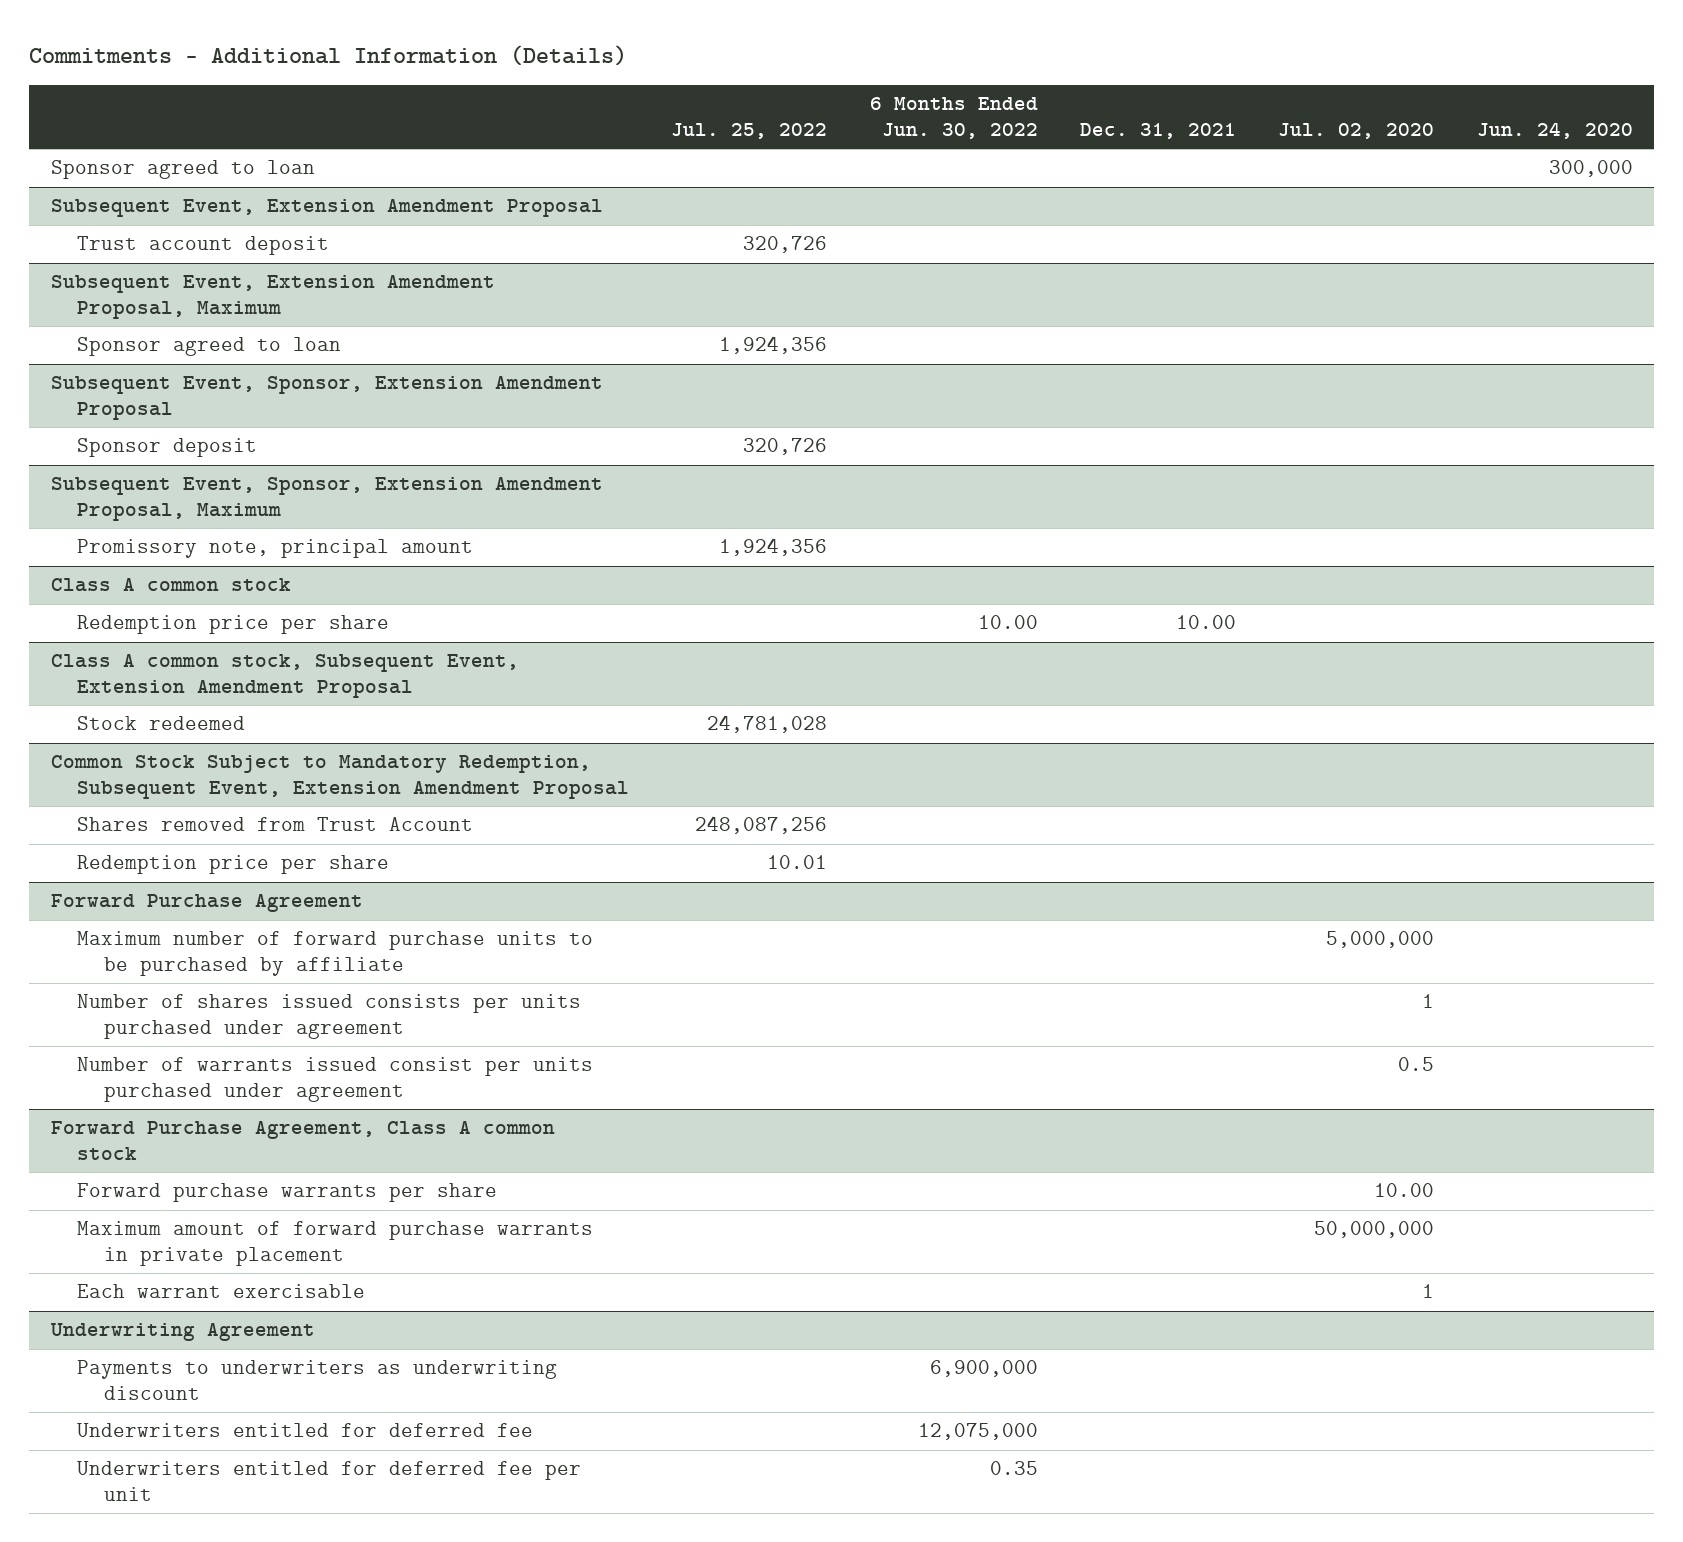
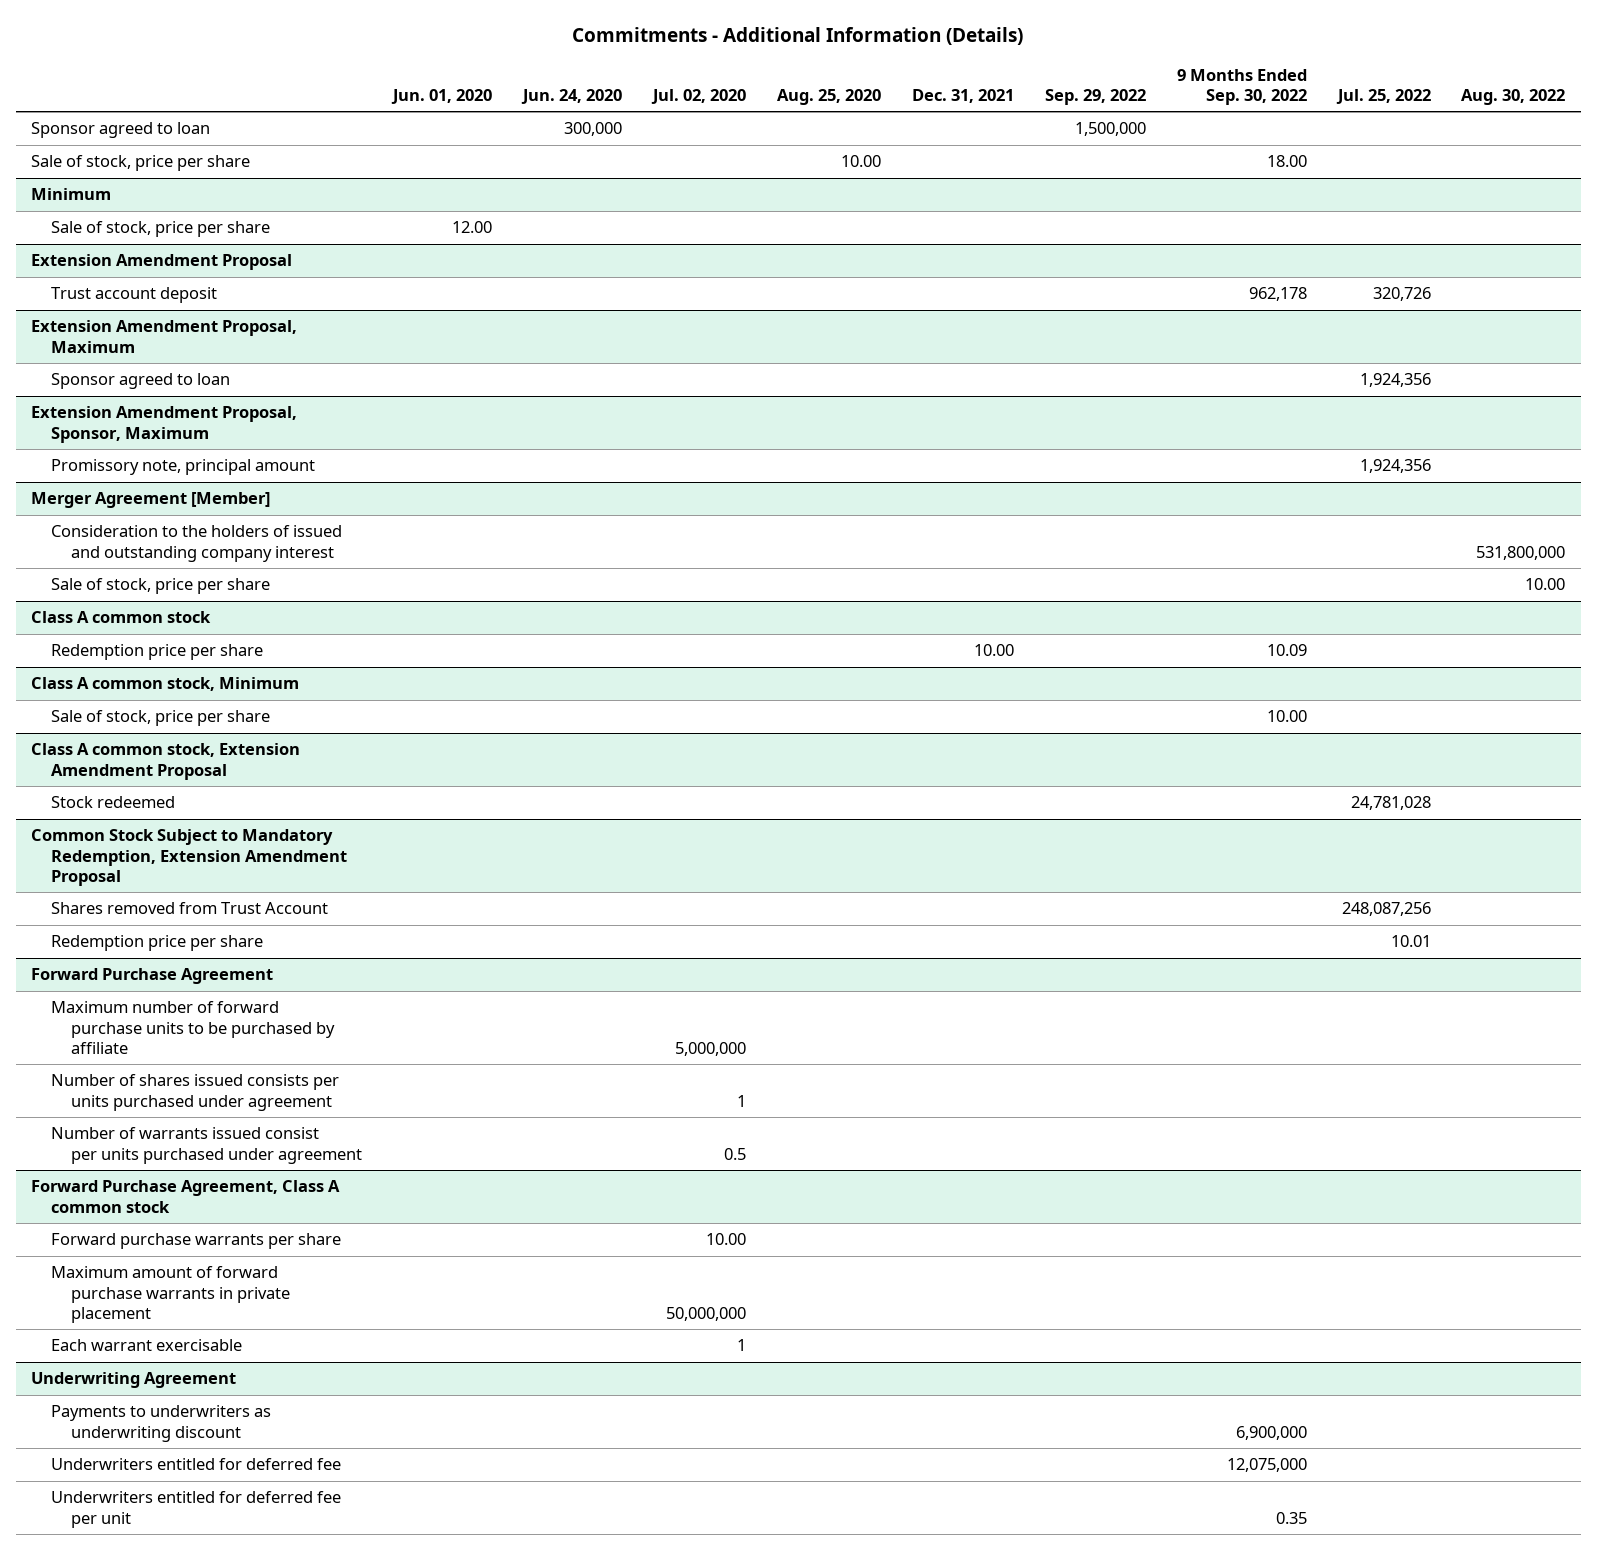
- | Jul. 25, 2022 | 6 Months Ended Jun. 30, 2022 | Dec. 31, 2021 | Jul. 02, 2020 | Jun. 24, 2020
+ | Jun. 01, 2020 | Jun. 24, 2020 | Jul. 02, 2020 | Aug. 25, 2020 | Dec. 31, 2021 | Sep. 29, 2022 | 9 Months Ended Sep. 30, 2022 | Jul. 25, 2022 | Aug. 30, 2022
- Subsequent Event, Extension Amendment Proposal
+ Sale of stock, price per share | | | | 10.00 | | | 18.00 | |
+ Minimum
+ Sale of stock, price per share | 12.00 | | | | | | | |
+ Extension Amendment Proposal
- Subsequent Event, Extension Amendment Proposal, Maximum
+ Extension Amendment Proposal, Maximum
- Subsequent Event, Sponsor, Extension Amendment Proposal
- Sponsor deposit | 320,726 | | | |
- Subsequent Event, Sponsor, Extension Amendment Proposal, Maximum
+ Extension Amendment Proposal, Sponsor, Maximum
+ Merger Agreement [Member]
+ Consideration to the holders of issued and outstanding company interest | | | | | | | | | 531,800,000
+ Sale of stock, price per share | | | | | | | | | 10.00
- Class A common stock, Subsequent Event, Extension Amendment Proposal
+ Class A common stock, Minimum
+ Sale of stock, price per share | | | | | | | 10.00 | |
+ Class A common stock, Extension Amendment Proposal
- Common Stock Subject to Mandatory Redemption, Subsequent Event, Extension Amendment Proposal
+ Common Stock Subject to Mandatory Redemption, Extension Amendment Proposal

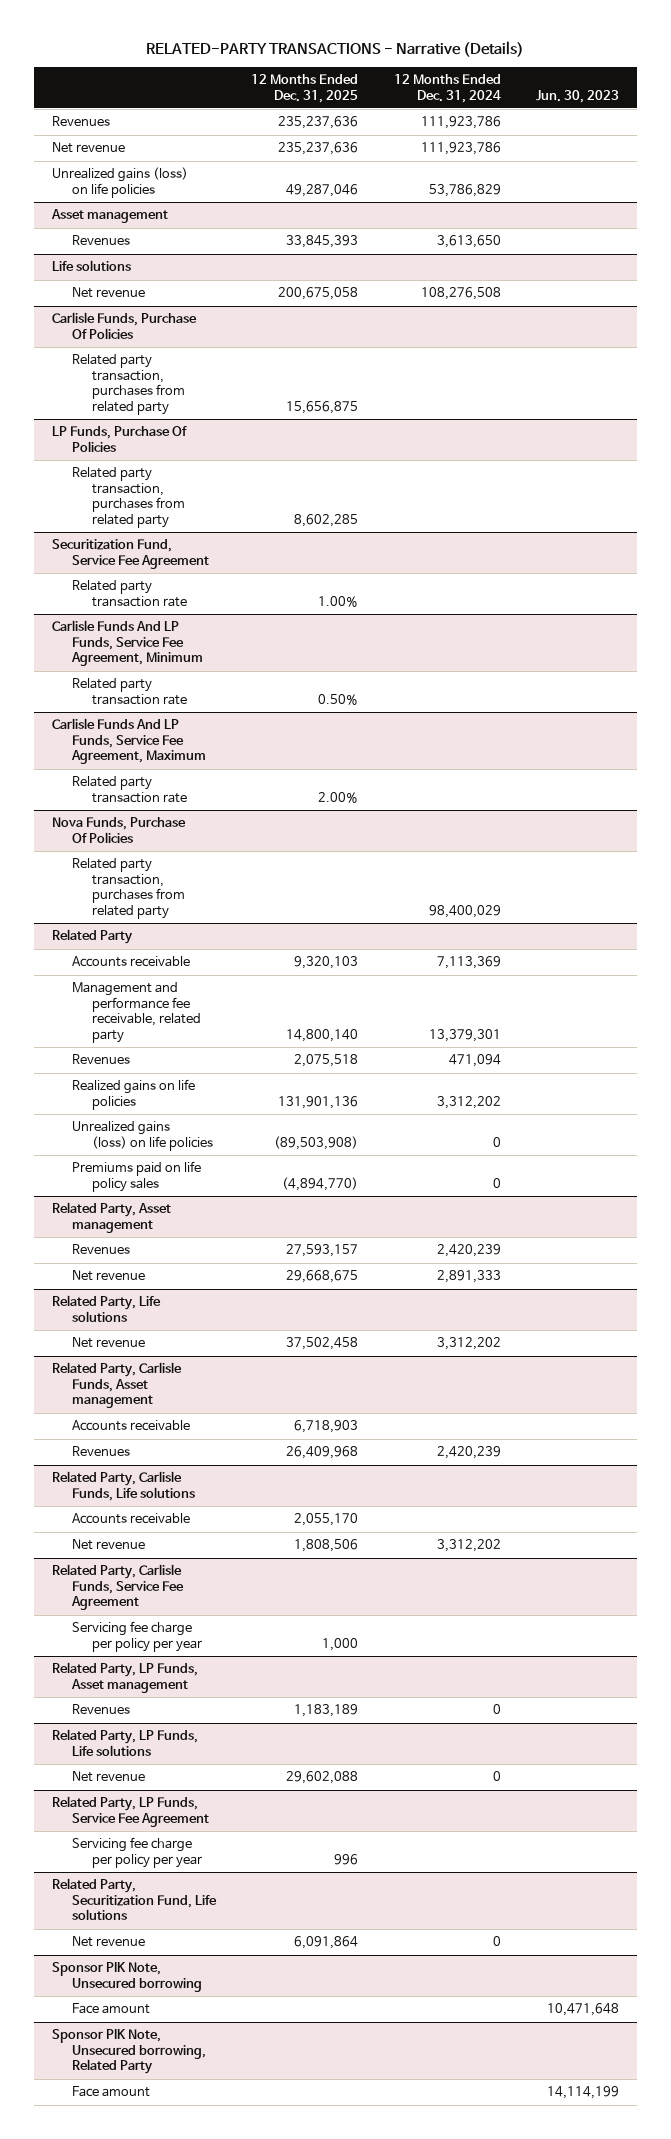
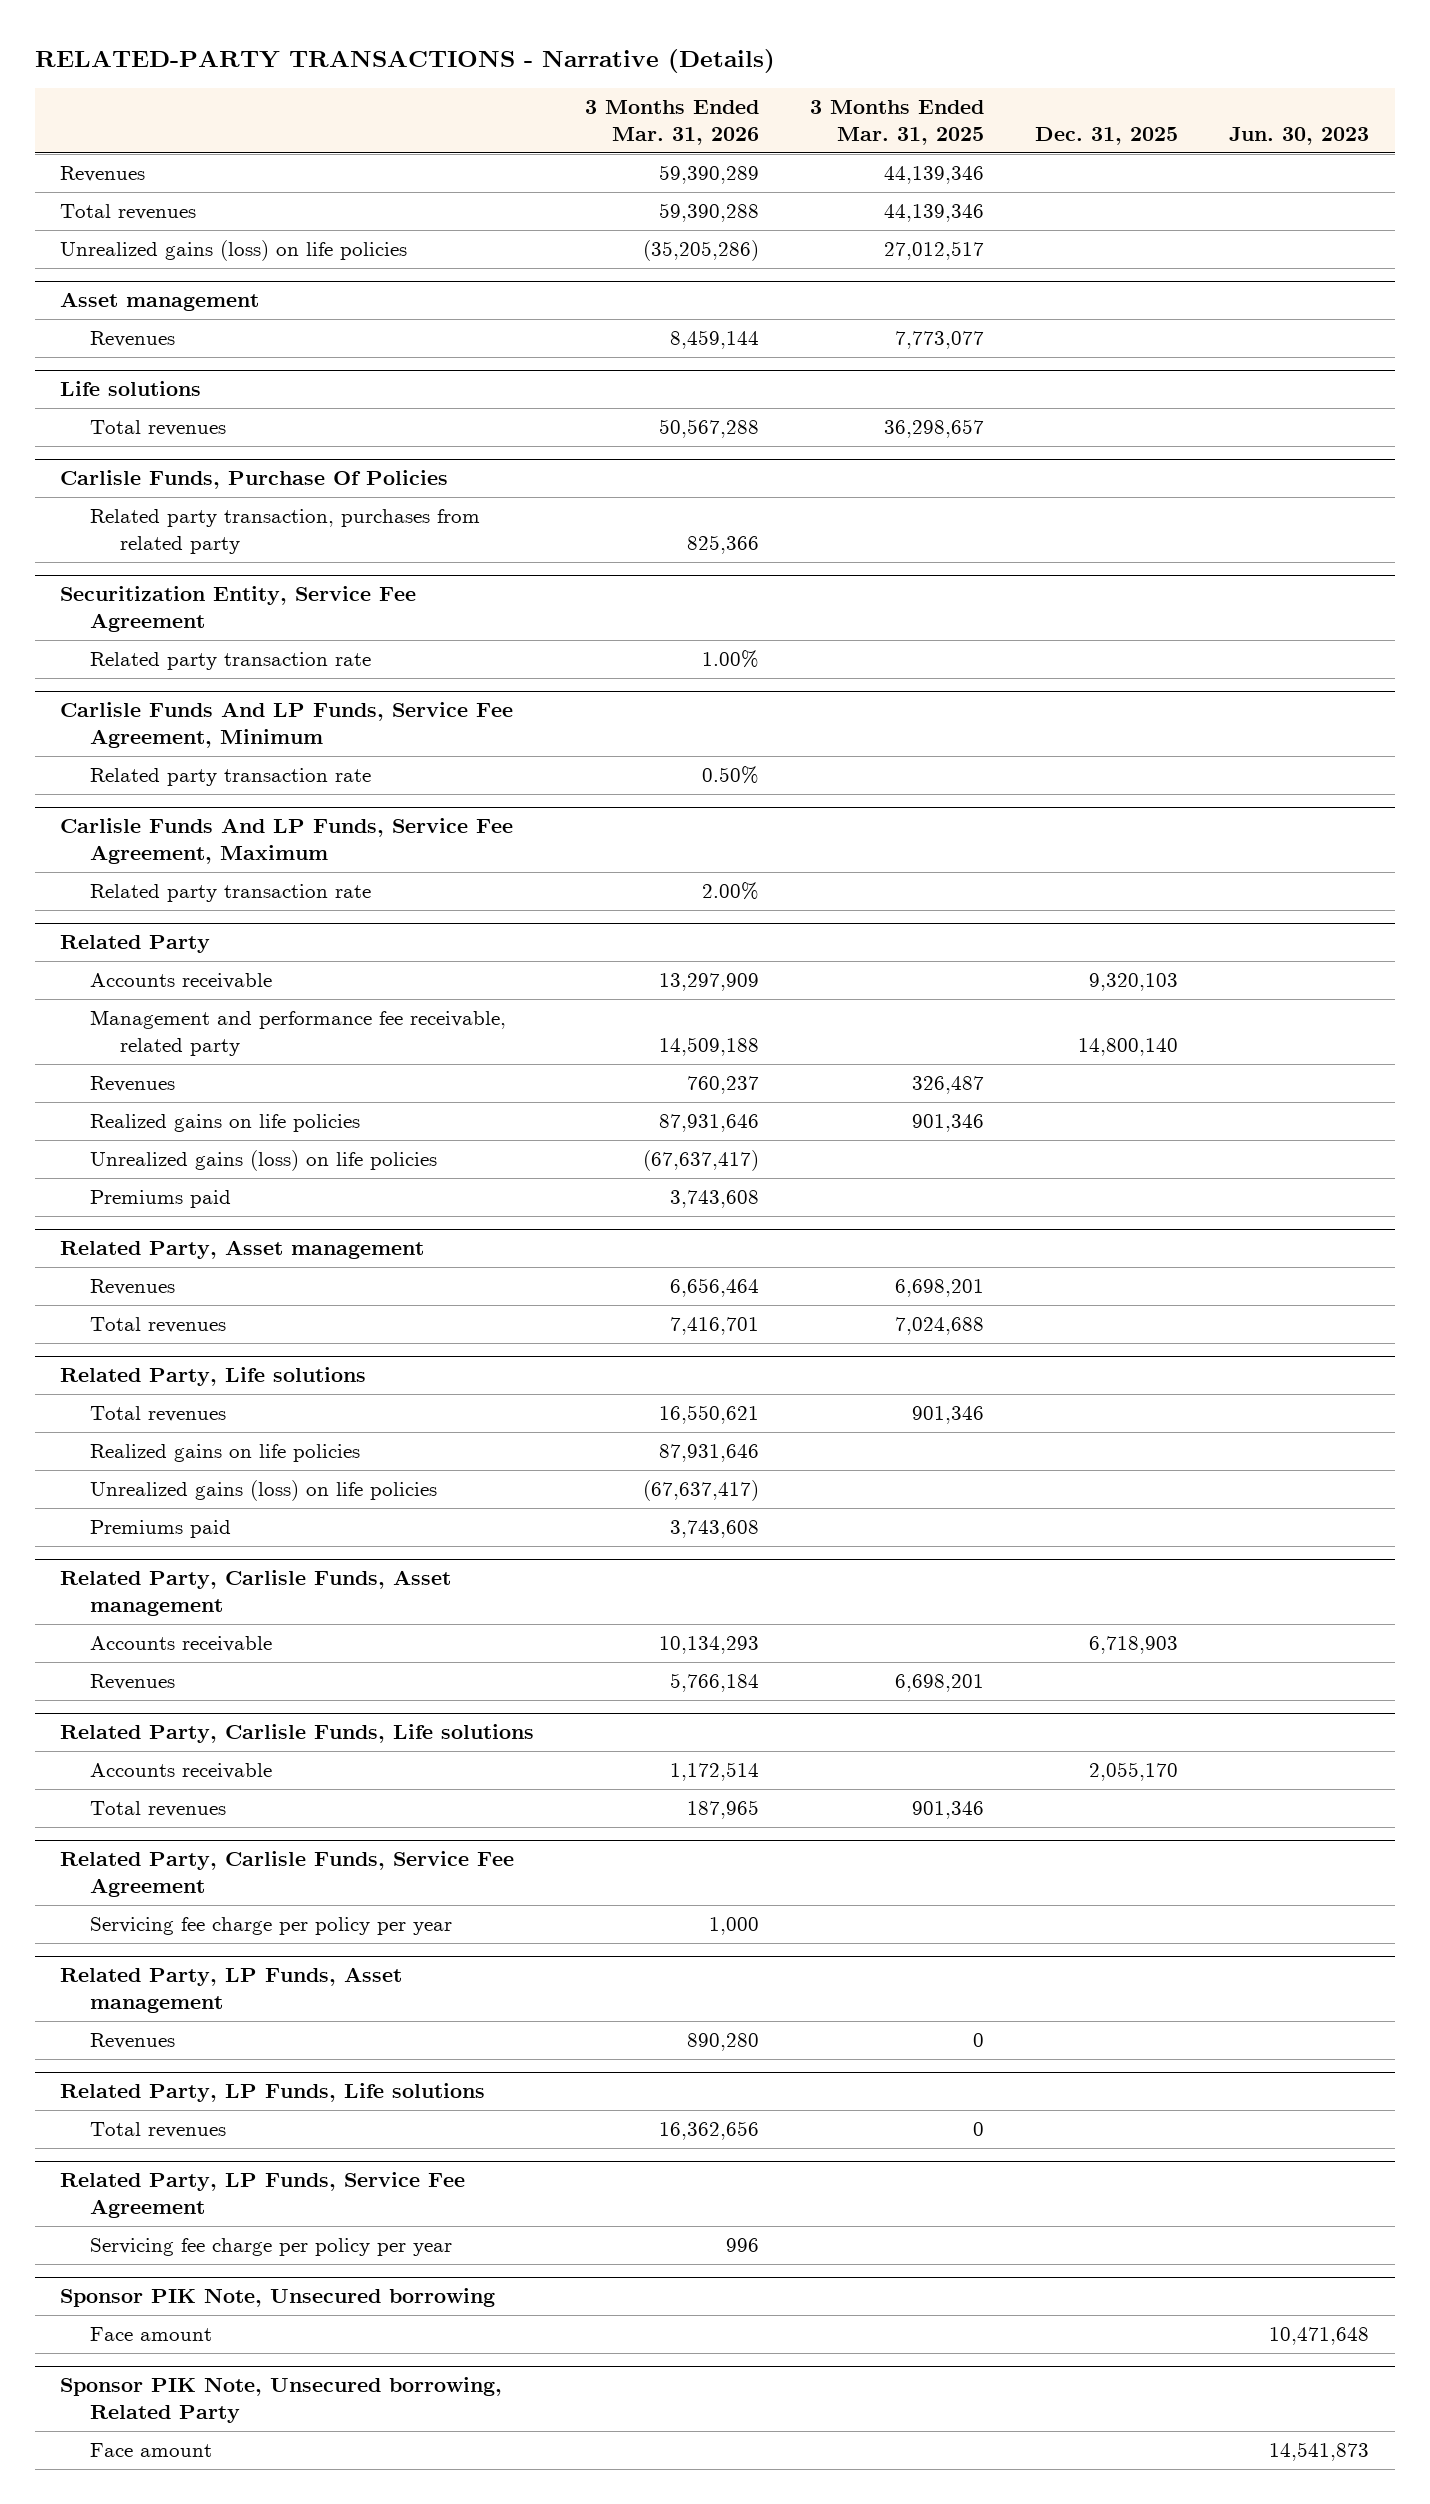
- | 12 Months Ended Dec. 31, 2025 | 12 Months Ended Dec. 31, 2024 | Jun. 30, 2023
+ | 3 Months Ended Mar. 31, 2026 | 3 Months Ended Mar. 31, 2025 | Dec. 31, 2025 | Jun. 30, 2023
- Net revenue | 235,237,636 | 111,923,786 |
+ Total revenues | 59,390,288 | 44,139,346 | |
@ Life solutions
- Net revenue | 200,675,058 | 108,276,508 |
+ Total revenues | 50,567,288 | 36,298,657 | |
- LP Funds, Purchase Of Policies
- Related party transaction, purchases from related party | 8,602,285 | |
- Securitization Fund, Service Fee Agreement
+ Securitization Entity, Service Fee Agreement
- Nova Funds, Purchase Of Policies
- Related party transaction, purchases from related party | | 98,400,029 |
@ Related Party
- Premiums paid on life policy sales | (4,894,770) | 0 |
+ Premiums paid | 3,743,608 | | |
@ Related Party, Asset management
- Net revenue | 29,668,675 | 2,891,333 |
+ Total revenues | 7,416,701 | 7,024,688 | |
@ Related Party, Life solutions
- Net revenue | 37,502,458 | 3,312,202 |
+ Total revenues | 16,550,621 | 901,346 | |
+ Realized gains on life policies | 87,931,646 | | |
+ Unrealized gains (loss) on life policies | (67,637,417) | | |
+ Premiums paid | 3,743,608 | | |
@ Related Party, Carlisle Funds, Life solutions
- Net revenue | 1,808,506 | 3,312,202 |
+ Total revenues | 187,965 | 901,346 | |
@ Related Party, LP Funds, Life solutions
- Net revenue | 29,602,088 | 0 |
+ Total revenues | 16,362,656 | 0 | |
- Related Party, Securitization Fund, Life solutions
- Net revenue | 6,091,864 | 0 |
@ Sponsor PIK Note, Unsecured borrowing, Related Party
- Face amount | | | 14,114,199
+ Face amount | | | | 14,541,873

